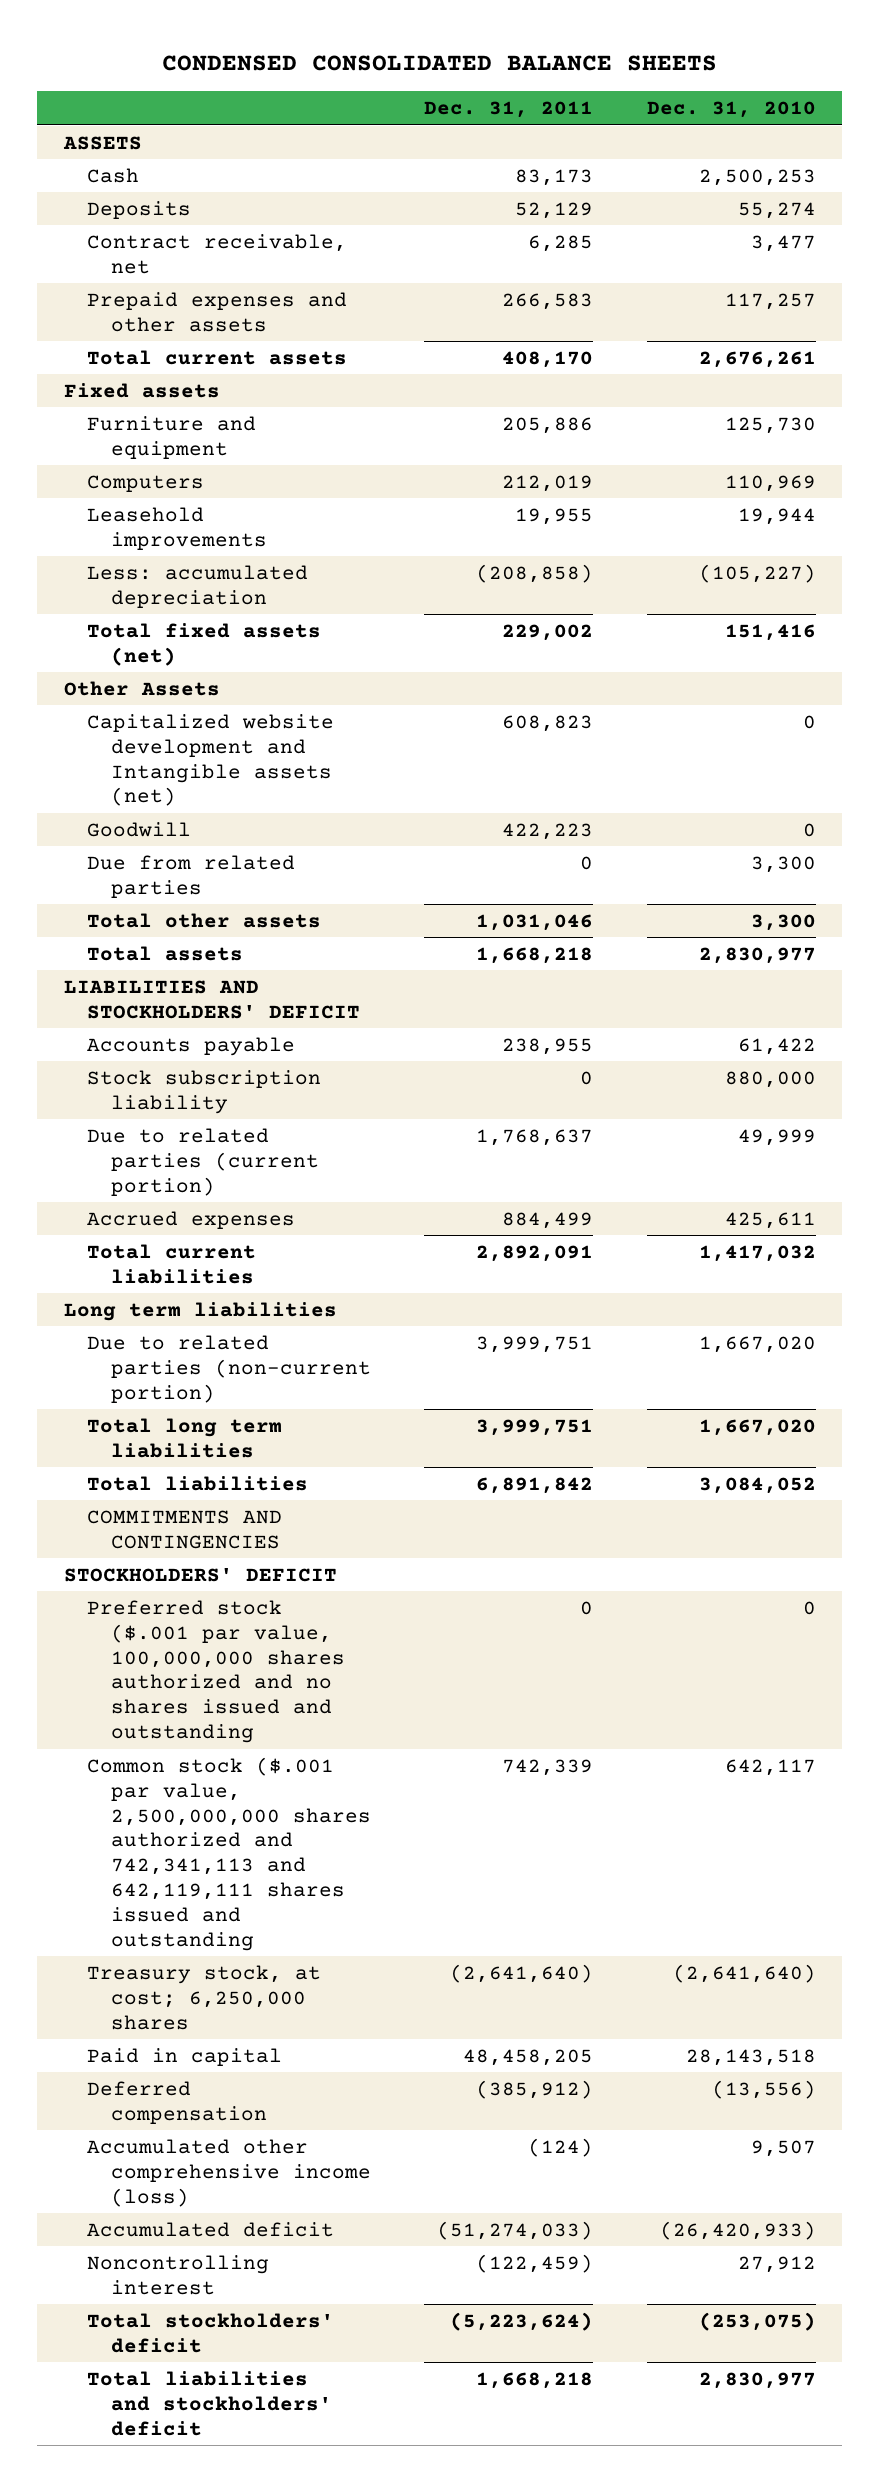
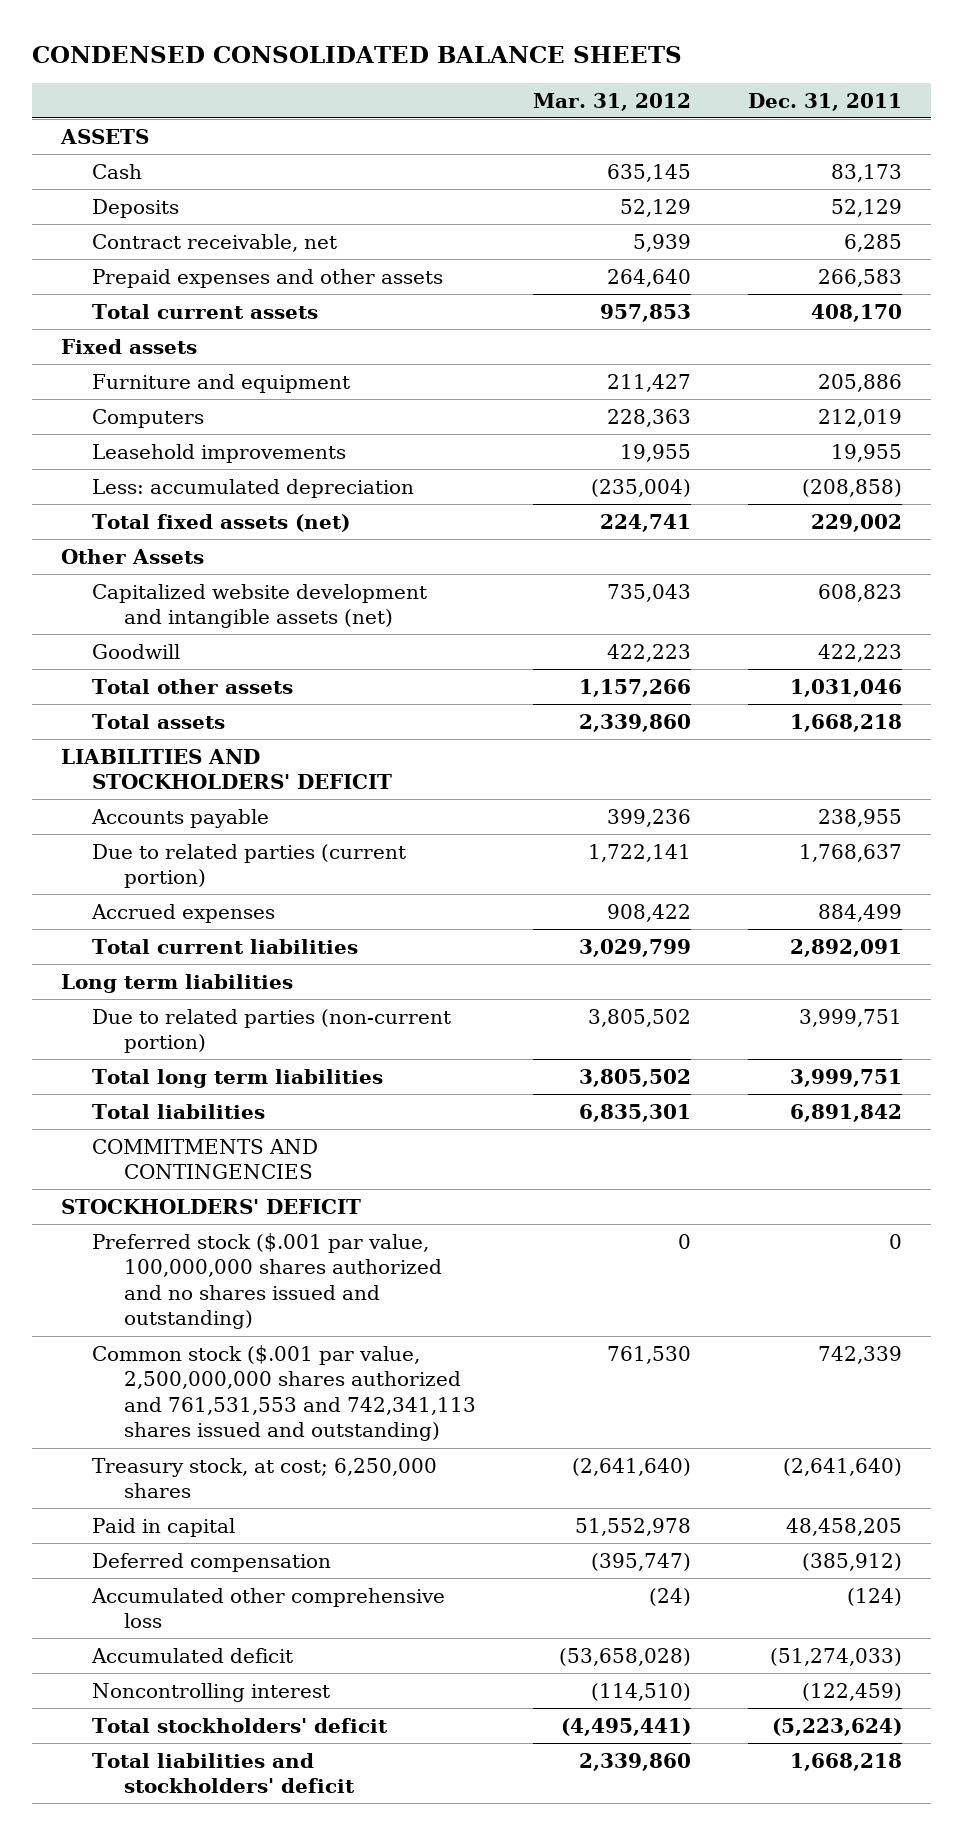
- | Dec. 31, 2011 | Dec. 31, 2010
+ | Mar. 31, 2012 | Dec. 31, 2011
- Capitalized website development and Intangible assets (net) | 608,823 | 0
+ Capitalized website development and intangible assets (net) | 735,043 | 608,823
- Due from related parties | 0 | 3,300
- Stock subscription liability | 0 | 880,000
- Preferred stock ($.001 par value, 100,000,000 shares authorized and no shares issued and outstanding | 0 | 0
- Common stock ($.001 par value, 2,500,000,000 shares authorized and 742,341,113 and 642,119,111 shares issued and outstanding | 742,339 | 642,117
+ Preferred stock ($.001 par value, 100,000,000 shares authorized and no shares issued and outstanding) | 0 | 0
+ Common stock ($.001 par value, 2,500,000,000 shares authorized and 761,531,553 and 742,341,113 shares issued and outstanding) | 761,530 | 742,339
- Accumulated other comprehensive income (loss) | (124) | 9,507
+ Accumulated other comprehensive loss | (24) | (124)

